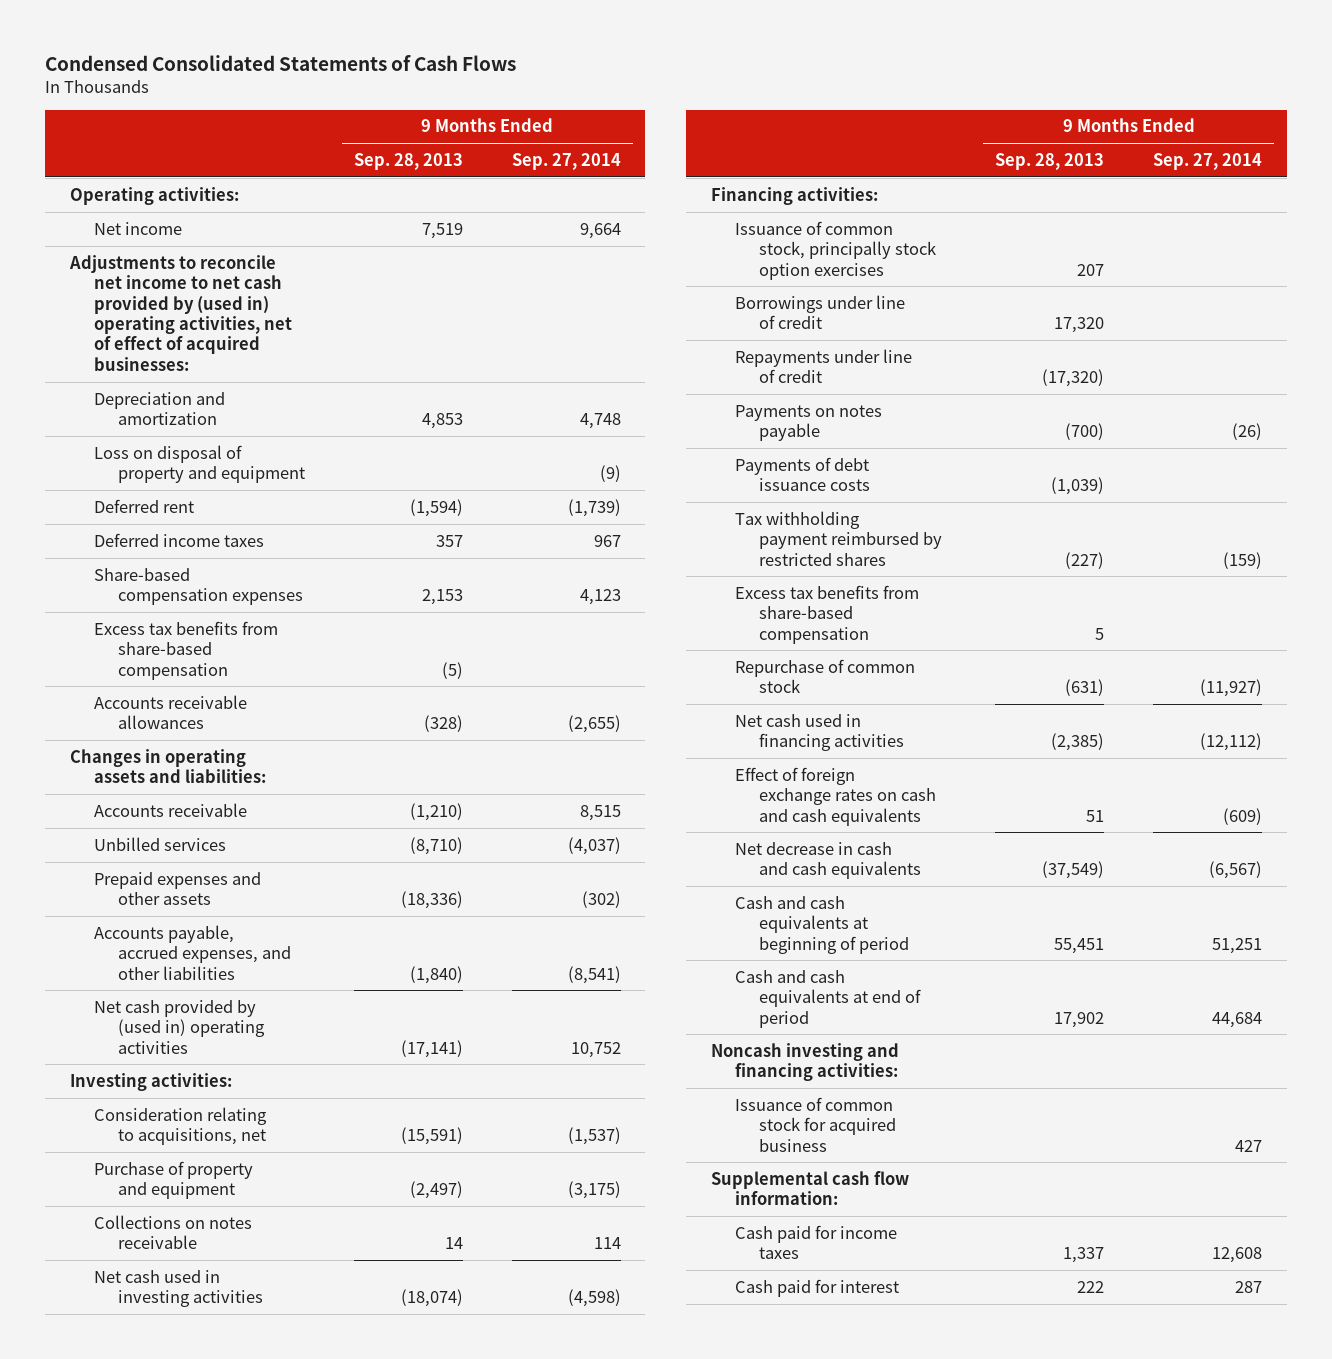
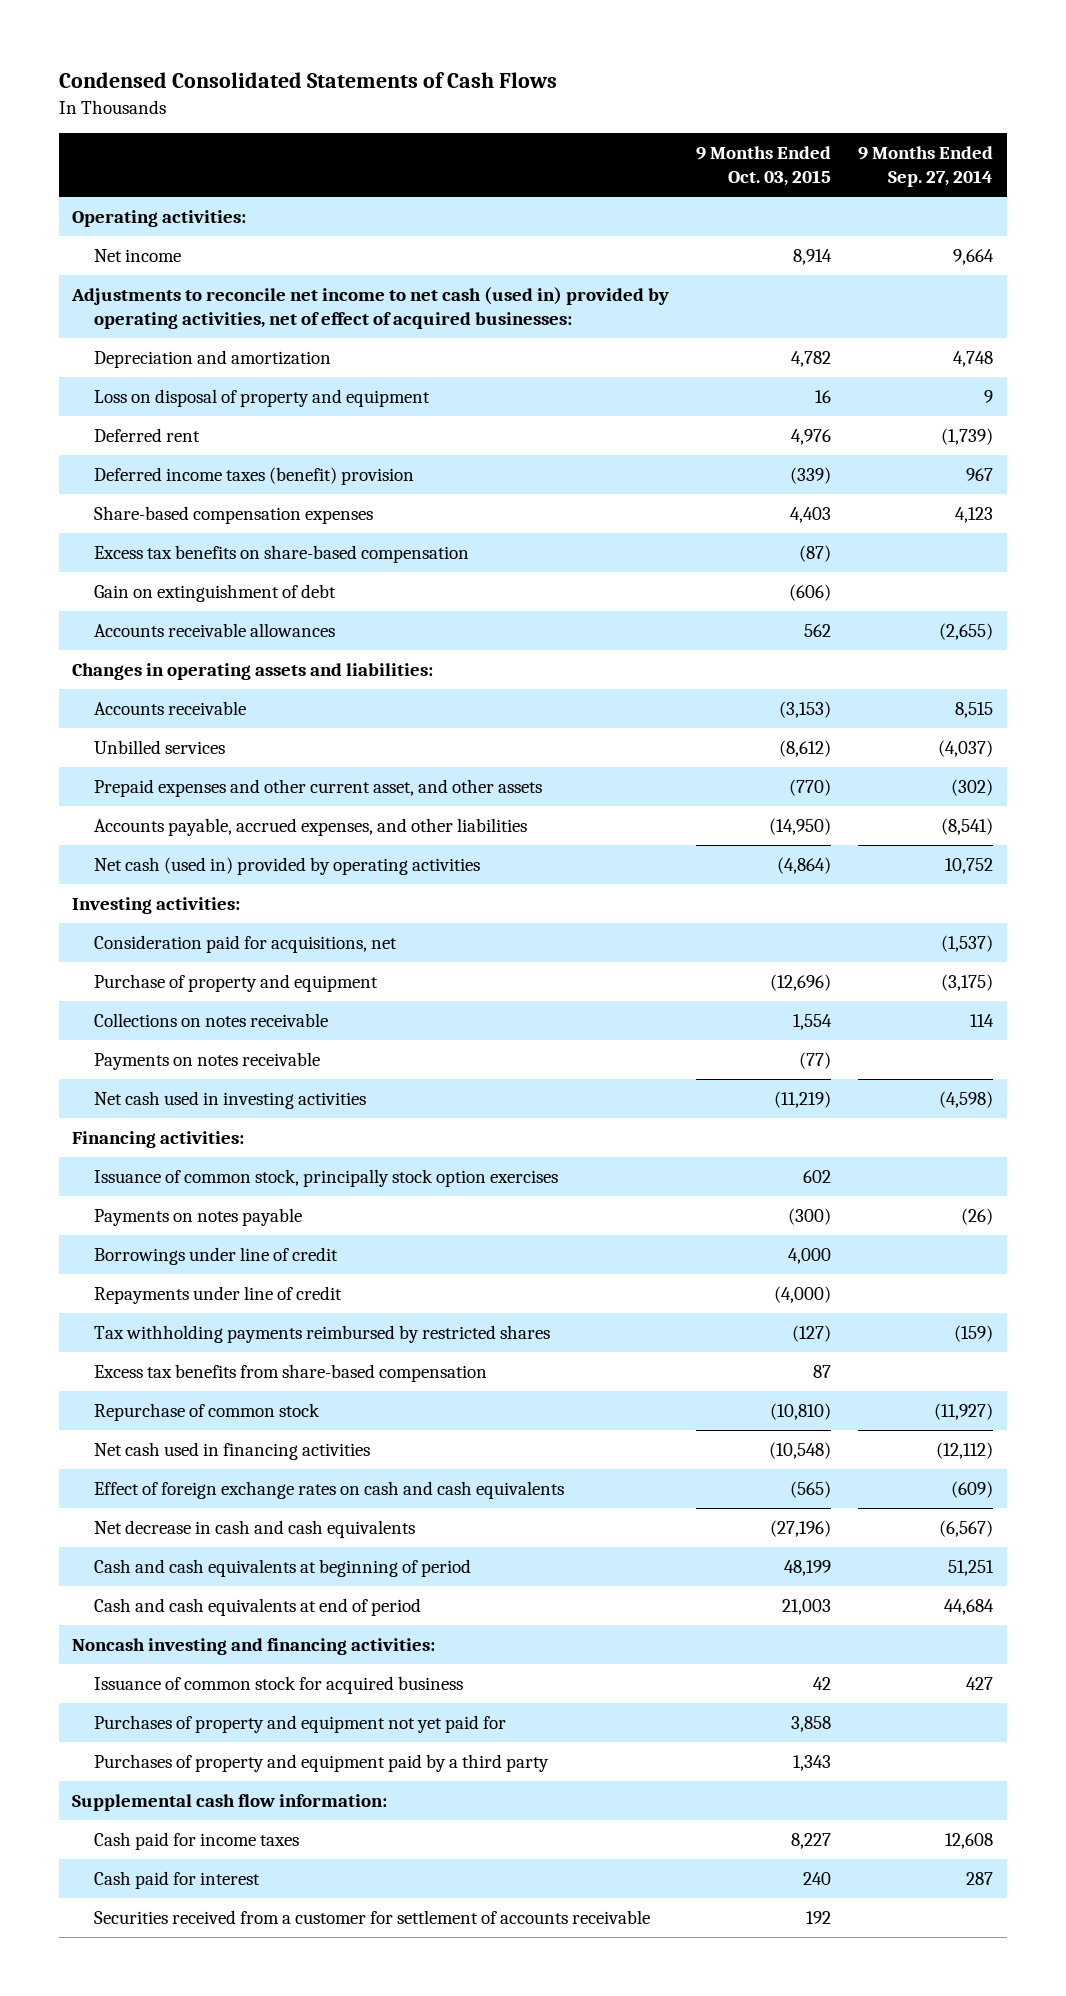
- | 9 Months Ended Sep. 28, 2013 | 9 Months Ended Sep. 27, 2014
+ | 9 Months Ended Oct. 03, 2015 | 9 Months Ended Sep. 27, 2014
- Adjustments to reconcile net income to net cash provided by (used in) operating activities, net of effect of acquired businesses:
+ Adjustments to reconcile net income to net cash (used in) provided by operating activities, net of effect of acquired businesses:
- Loss on disposal of property and equipment | | (9)
+ Loss on disposal of property and equipment | 16 | 9
- Deferred income taxes | 357 | 967
+ Deferred income taxes (benefit) provision | (339) | 967
- Excess tax benefits from share-based compensation | (5) |
+ Excess tax benefits on share-based compensation | (87) |
+ Gain on extinguishment of debt | (606) |
- Prepaid expenses and other assets | (18,336) | (302)
+ Prepaid expenses and other current asset, and other assets | (770) | (302)
- Net cash provided by (used in) operating activities | (17,141) | 10,752
+ Net cash (used in) provided by operating activities | (4,864) | 10,752
- Consideration relating to acquisitions, net | (15,591) | (1,537)
+ Consideration paid for acquisitions, net | | (1,537)
+ Payments on notes receivable | (77) |
moved up: Payments on notes payable | (300) | (26)
- Payments of debt issuance costs | (1,039) |
- Tax withholding payment reimbursed by restricted shares | (227) | (159)
+ Tax withholding payments reimbursed by restricted shares | (127) | (159)
+ Purchases of property and equipment not yet paid for | 3,858 |
+ Purchases of property and equipment paid by a third party | 1,343 |
+ Securities received from a customer for settlement of accounts receivable | 192 |

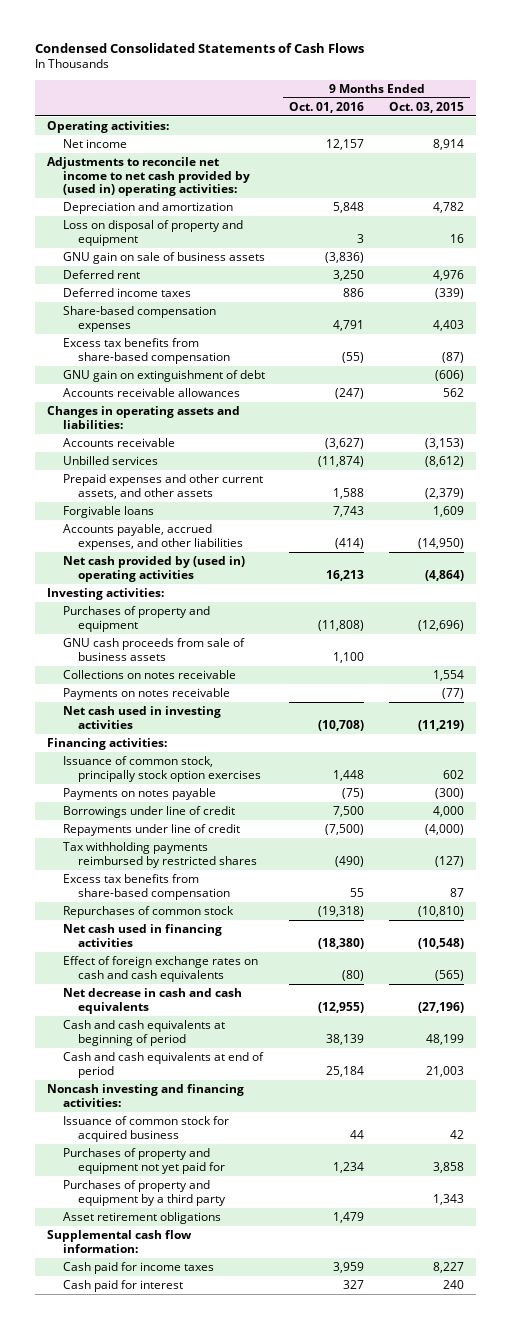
- | 9 Months Ended Oct. 03, 2015 | 9 Months Ended Sep. 27, 2014
+ | 9 Months Ended Oct. 01, 2016 | 9 Months Ended Oct. 03, 2015
- Adjustments to reconcile net income to net cash (used in) provided by operating activities, net of effect of acquired businesses:
+ Adjustments to reconcile net income to net cash provided by (used in) operating activities:
+ GNU gain on sale of business assets | (3,836) |
- Deferred income taxes (benefit) provision | (339) | 967
+ Deferred income taxes | 886 | (339)
- Excess tax benefits on share-based compensation | (87) |
- Gain on extinguishment of debt | (606) |
+ Excess tax benefits from share-based compensation | (55) | (87)
+ GNU gain on extinguishment of debt | | (606)
- Prepaid expenses and other current asset, and other assets | (770) | (302)
+ Prepaid expenses and other current assets, and other assets | 1,588 | (2,379)
+ Forgivable loans | 7,743 | 1,609
- Net cash (used in) provided by operating activities | (4,864) | 10,752
+ Net cash provided by (used in) operating activities | 16,213 | (4,864)
- Consideration paid for acquisitions, net | | (1,537)
- Purchase of property and equipment | (12,696) | (3,175)
+ Purchases of property and equipment | (11,808) | (12,696)
+ GNU cash proceeds from sale of business assets | 1,100 |
- Repurchase of common stock | (10,810) | (11,927)
+ Repurchases of common stock | (19,318) | (10,810)
- Purchases of property and equipment paid by a third party | 1,343 |
+ Purchases of property and equipment by a third party | | 1,343
+ Asset retirement obligations | 1,479 |
- Securities received from a customer for settlement of accounts receivable | 192 |

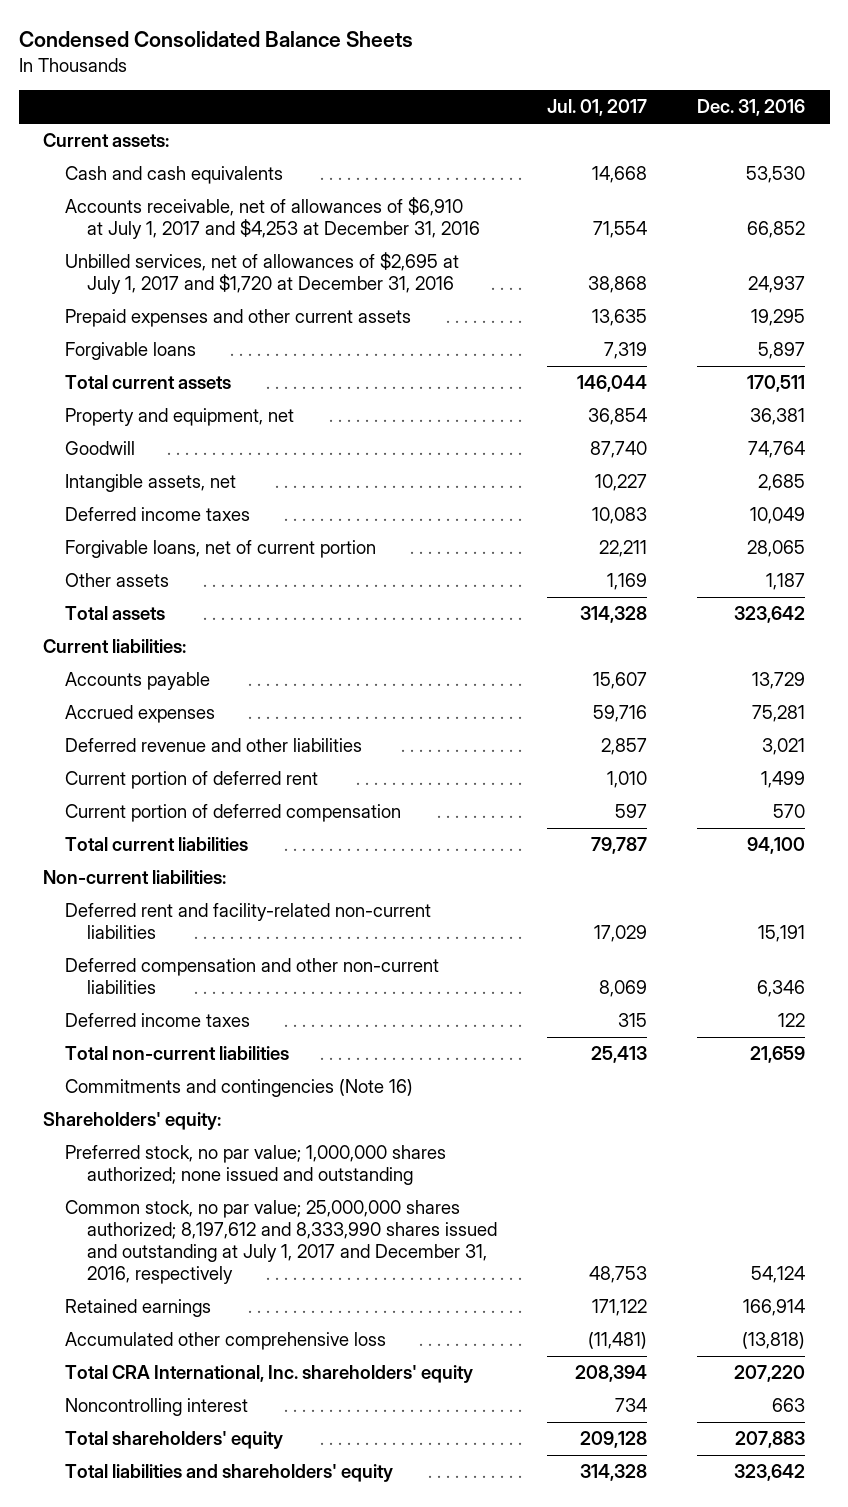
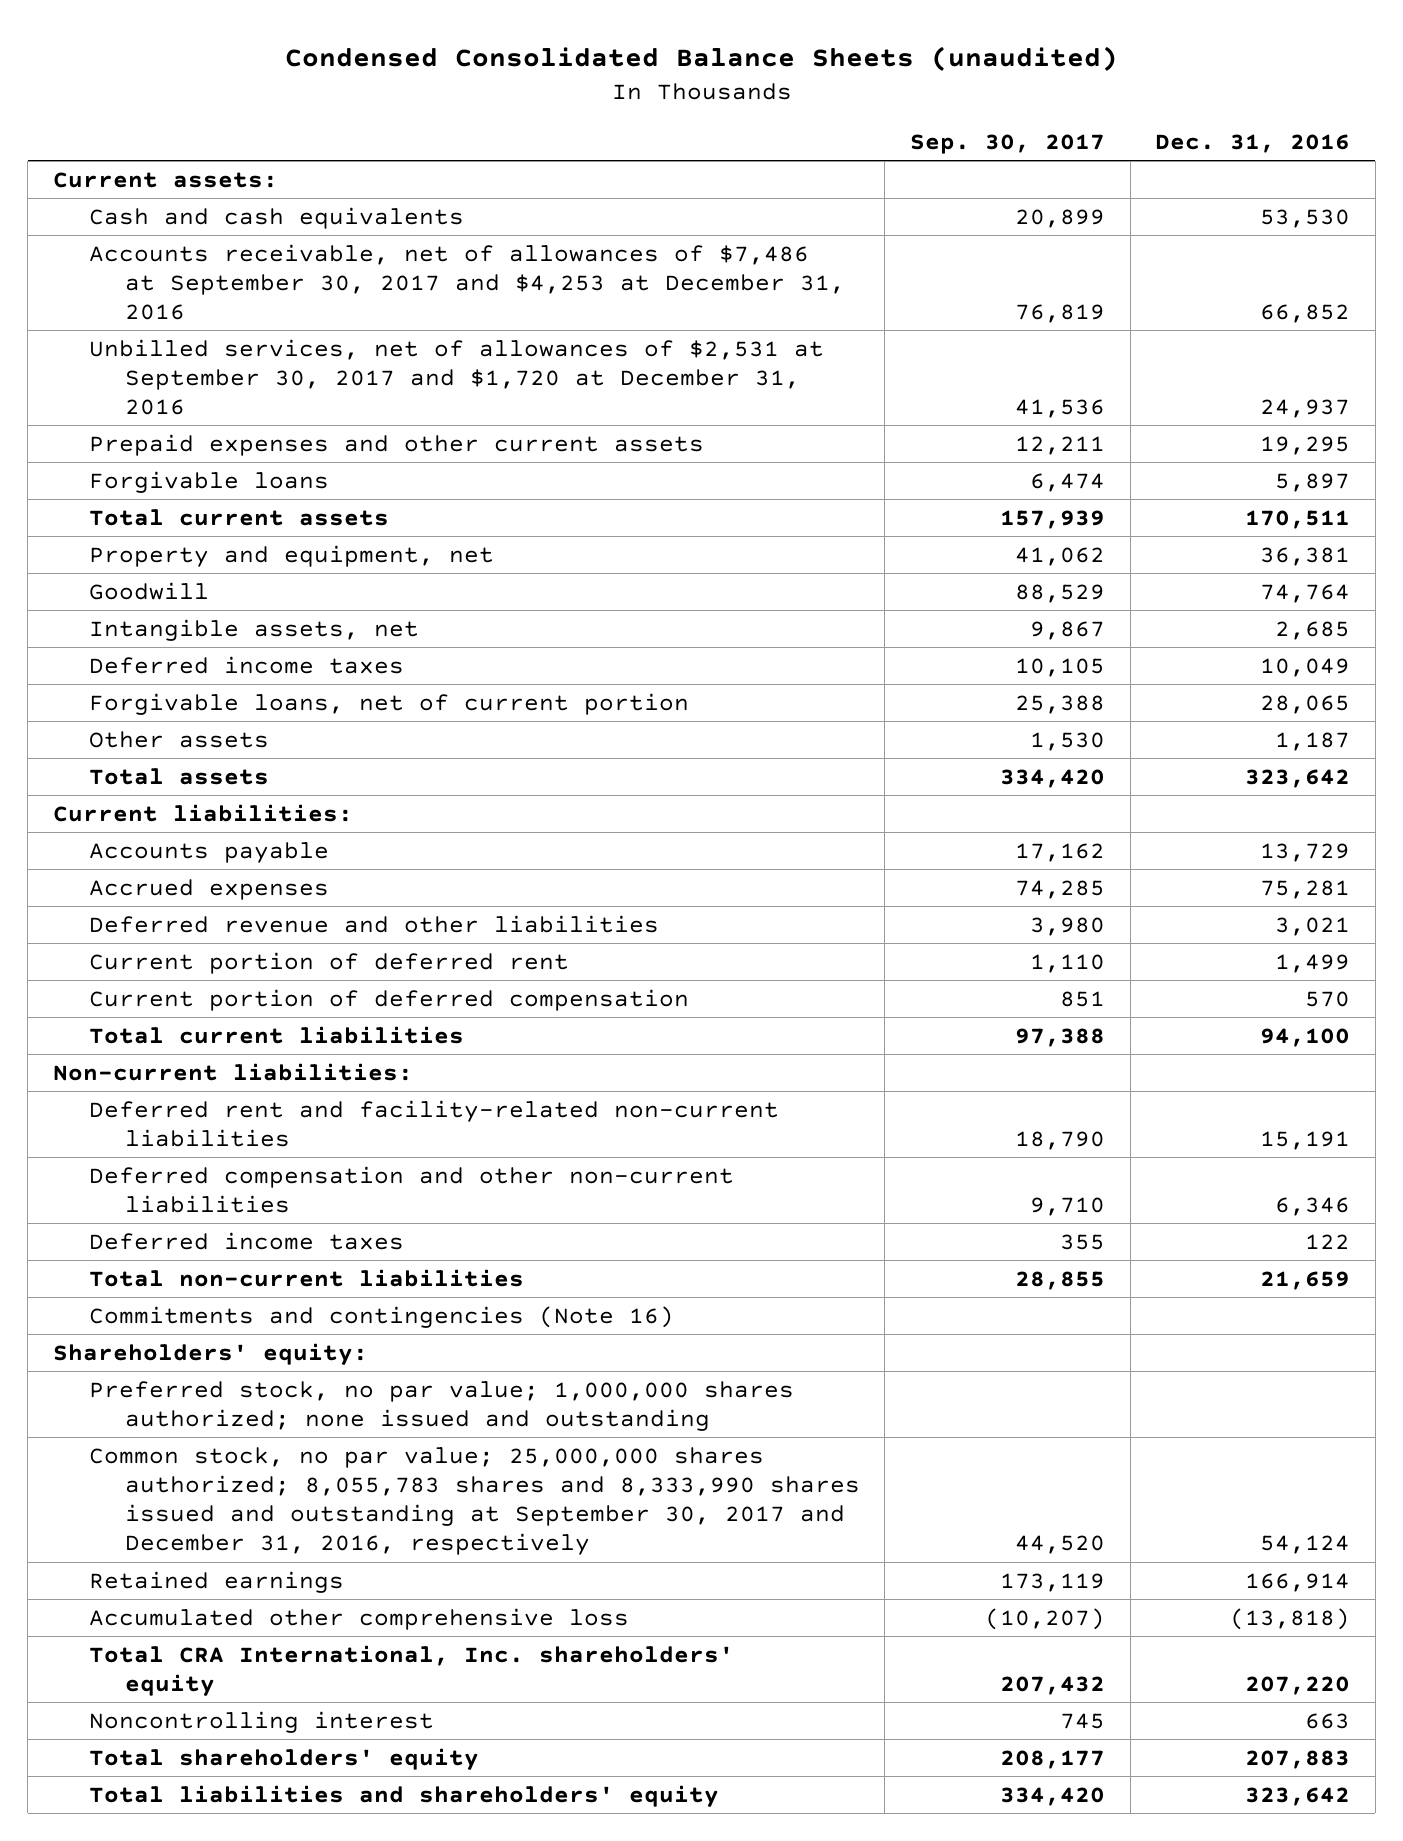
- Condensed Consolidated Balance Sheets
+ Condensed Consolidated Balance Sheets (unaudited)
- | Jul. 01, 2017 | Dec. 31, 2016
+ | Sep. 30, 2017 | Dec. 31, 2016
- Accounts receivable, net of allowances of $6,910 at July 1, 2017 and $4,253 at December 31, 2016 | 71,554 | 66,852
- Unbilled services, net of allowances of $2,695 at July 1, 2017 and $1,720 at December 31, 2016 | 38,868 | 24,937
+ Accounts receivable, net of allowances of $7,486 at September 30, 2017 and $4,253 at December 31, 2016 | 76,819 | 66,852
+ Unbilled services, net of allowances of $2,531 at September 30, 2017 and $1,720 at December 31, 2016 | 41,536 | 24,937
- Common stock, no par value; 25,000,000 shares authorized; 8,197,612 and 8,333,990 shares issued and outstanding at July 1, 2017 and December 31, 2016, respectively | 48,753 | 54,124
+ Common stock, no par value; 25,000,000 shares authorized; 8,055,783 shares and 8,333,990 shares issued and outstanding at September 30, 2017 and December 31, 2016, respectively | 44,520 | 54,124

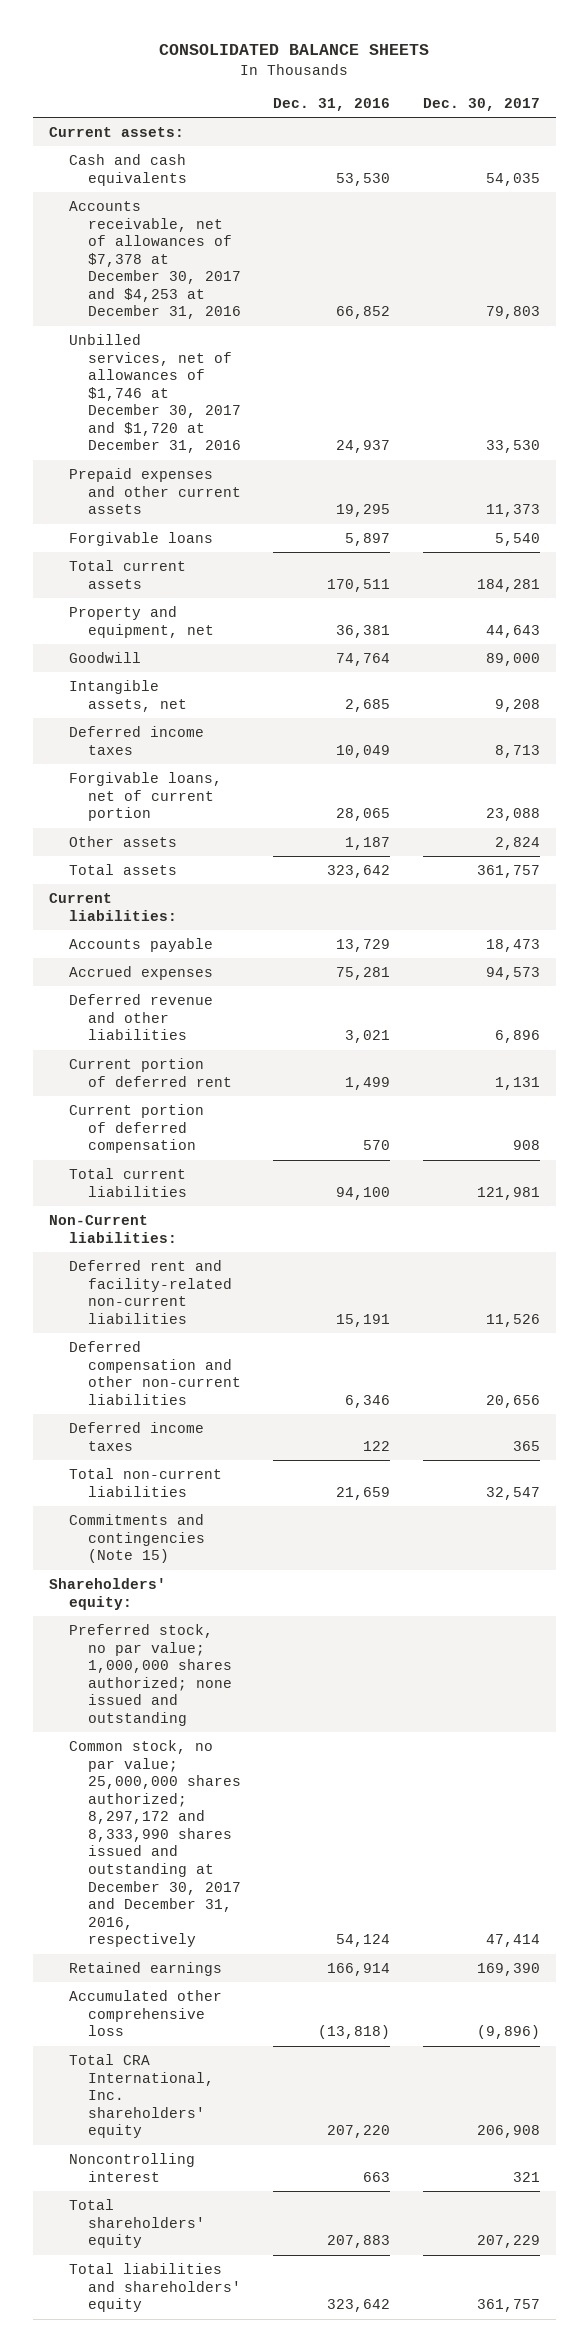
- Condensed Consolidated Balance Sheets (unaudited)
+ CONSOLIDATED BALANCE SHEETS
- | Sep. 30, 2017 | Dec. 31, 2016
+ | Dec. 31, 2016 | Dec. 30, 2017
- Accounts receivable, net of allowances of $7,486 at September 30, 2017 and $4,253 at December 31, 2016 | 76,819 | 66,852
- Unbilled services, net of allowances of $2,531 at September 30, 2017 and $1,720 at December 31, 2016 | 41,536 | 24,937
+ Accounts receivable, net of allowances of $7,378 at December 30, 2017 and $4,253 at December 31, 2016 | 66,852 | 79,803
+ Unbilled services, net of allowances of $1,746 at December 30, 2017 and $1,720 at December 31, 2016 | 24,937 | 33,530
- Non-current liabilities:
+ Non-Current liabilities:
- Commitments and contingencies (Note 16)
+ Commitments and contingencies (Note 15)
- Common stock, no par value; 25,000,000 shares authorized; 8,055,783 shares and 8,333,990 shares issued and outstanding at September 30, 2017 and December 31, 2016, respectively | 44,520 | 54,124
+ Common stock, no par value; 25,000,000 shares authorized; 8,297,172 and 8,333,990 shares issued and outstanding at December 30, 2017 and December 31, 2016, respectively | 54,124 | 47,414

